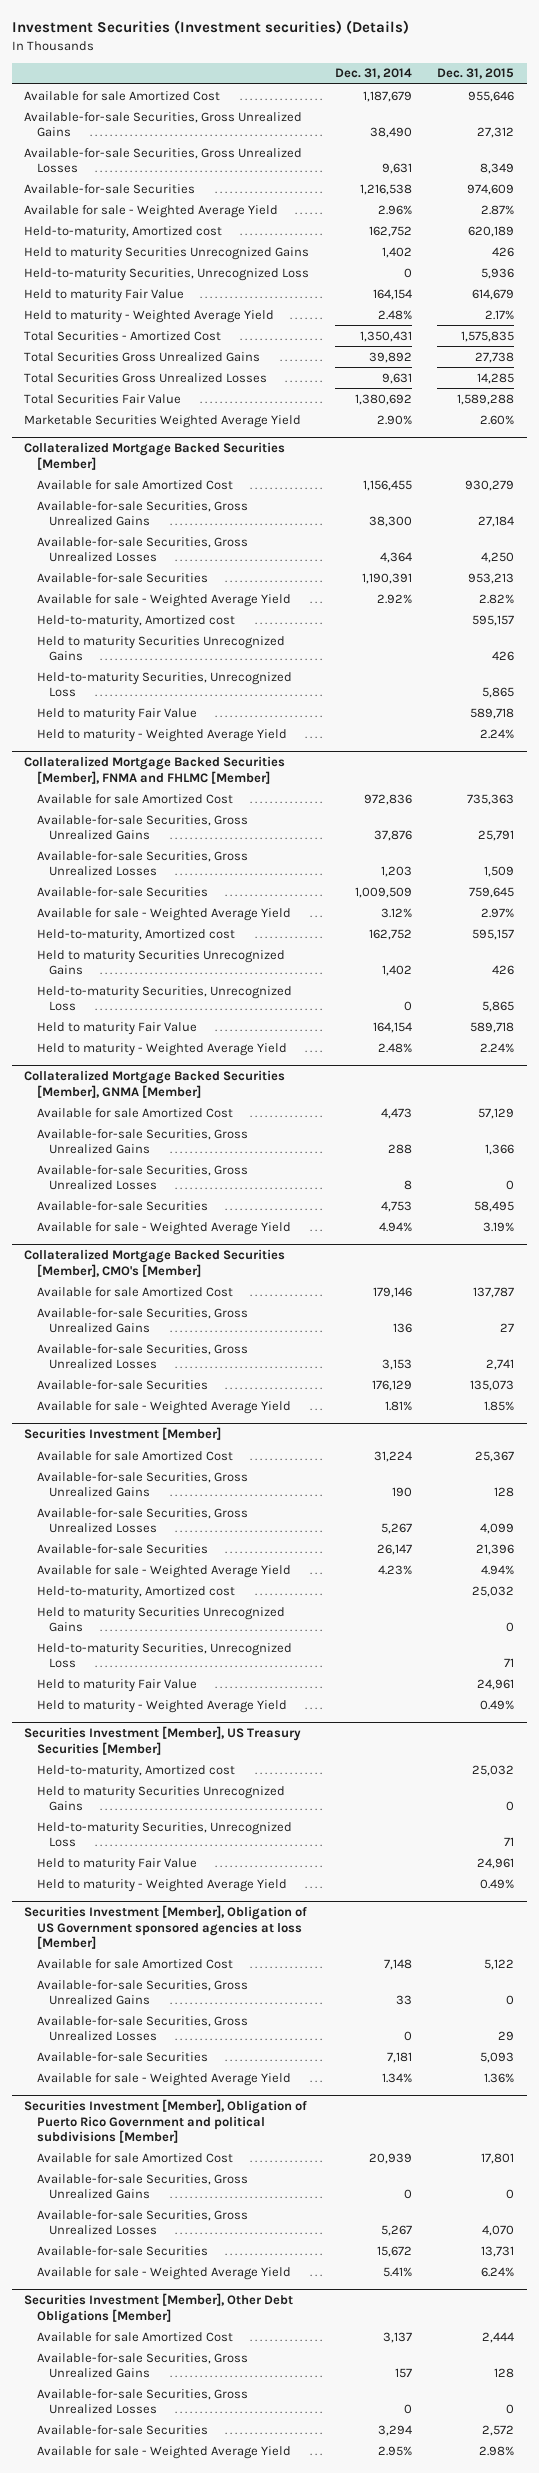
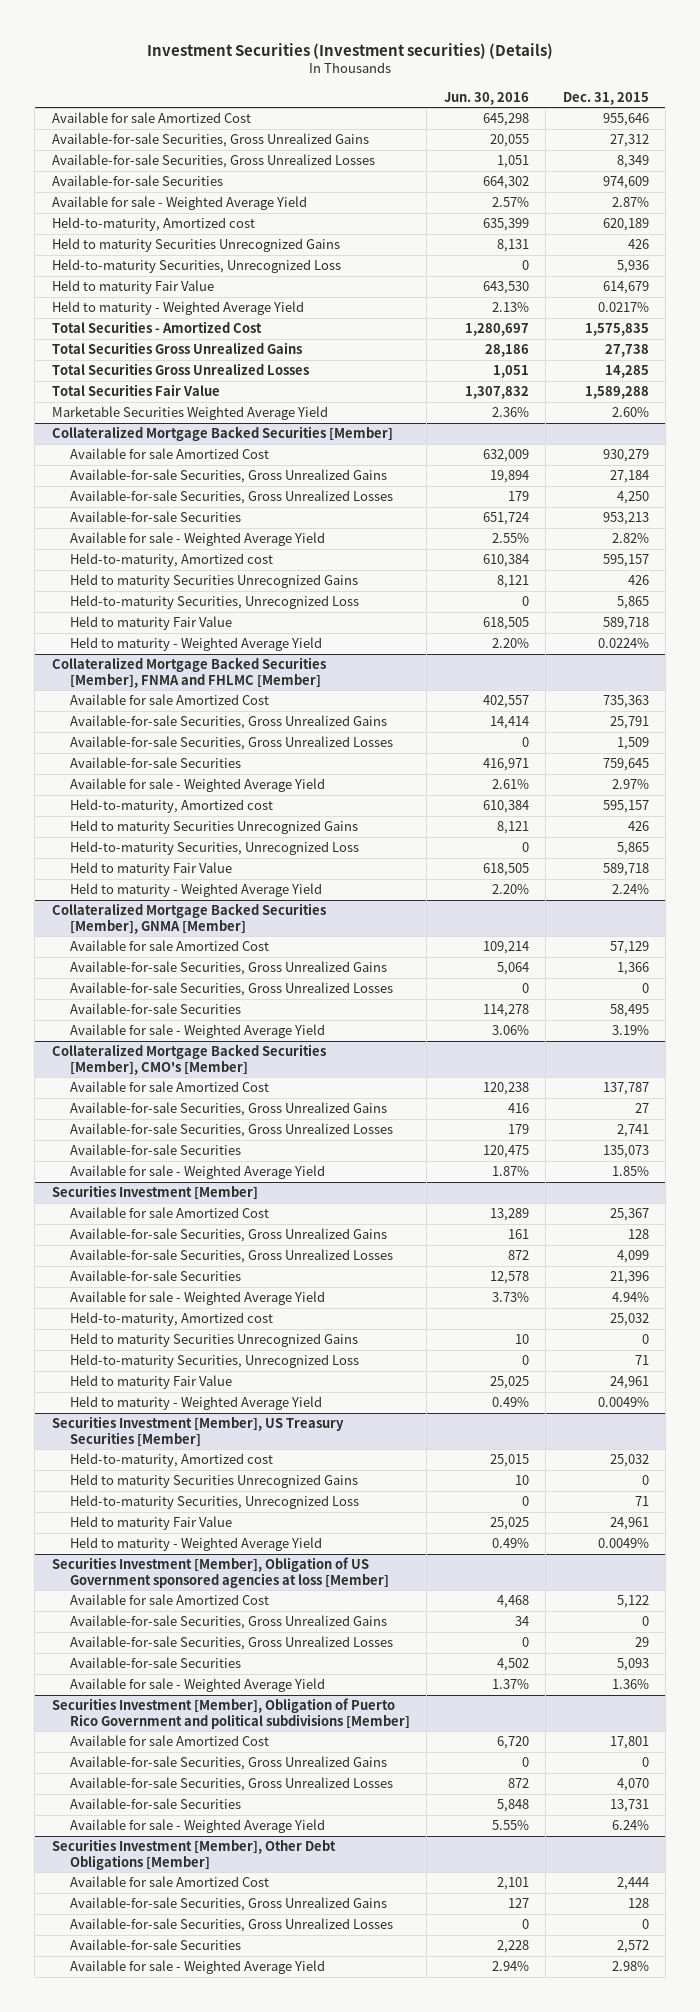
- | Dec. 31, 2014 | Dec. 31, 2015
+ | Jun. 30, 2016 | Dec. 31, 2015
- Held to maturity - Weighted Average Yield | 2.48% | 2.17%
+ Held to maturity - Weighted Average Yield | 2.13% | 0.0217%
@ Collateralized Mortgage Backed Securities [Member]
- Held to maturity - Weighted Average Yield | | 2.24%
+ Held to maturity - Weighted Average Yield | 2.20% | 0.0224%
@ Securities Investment [Member]
- Held to maturity - Weighted Average Yield | | 0.49%
+ Held to maturity - Weighted Average Yield | 0.49% | 0.0049%
@ Securities Investment [Member], US Treasury Securities [Member]
- Held to maturity - Weighted Average Yield | | 0.49%
+ Held to maturity - Weighted Average Yield | 0.49% | 0.0049%

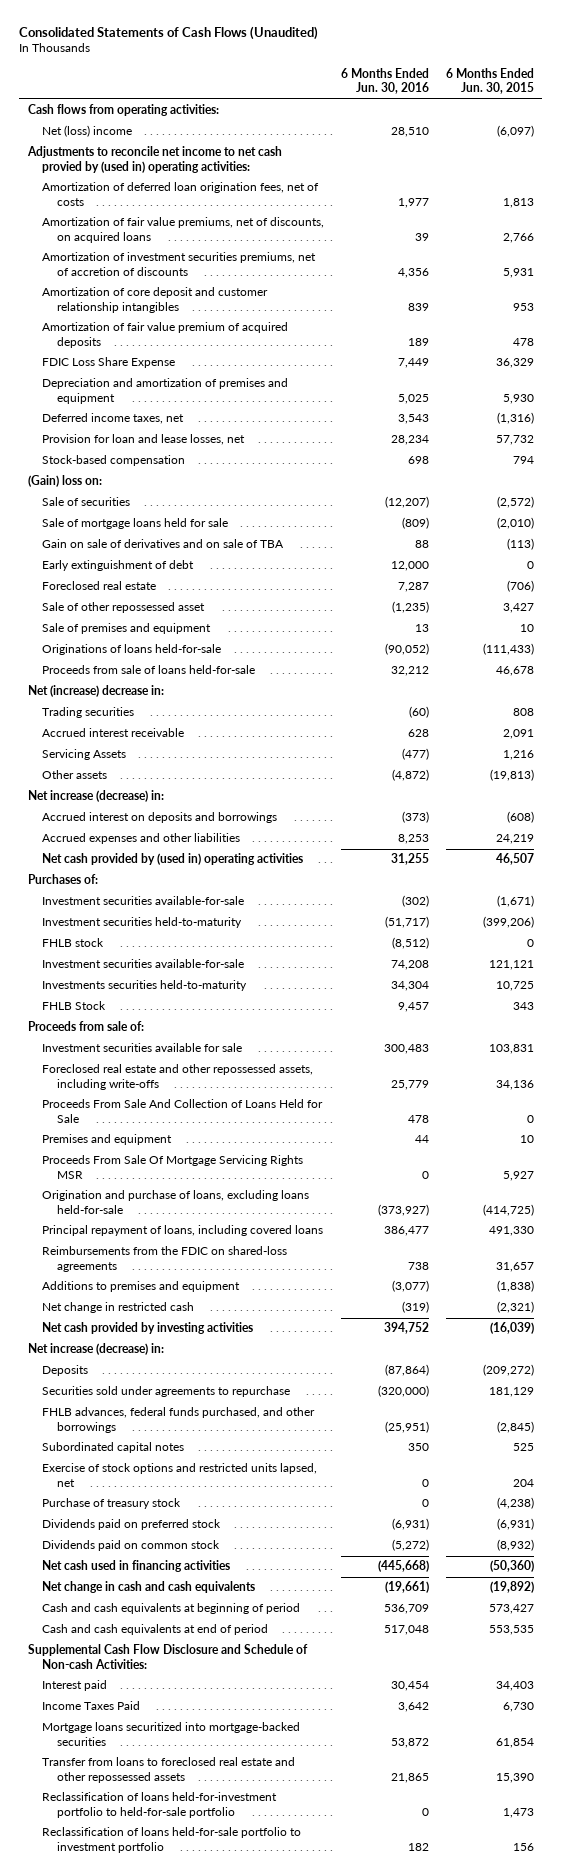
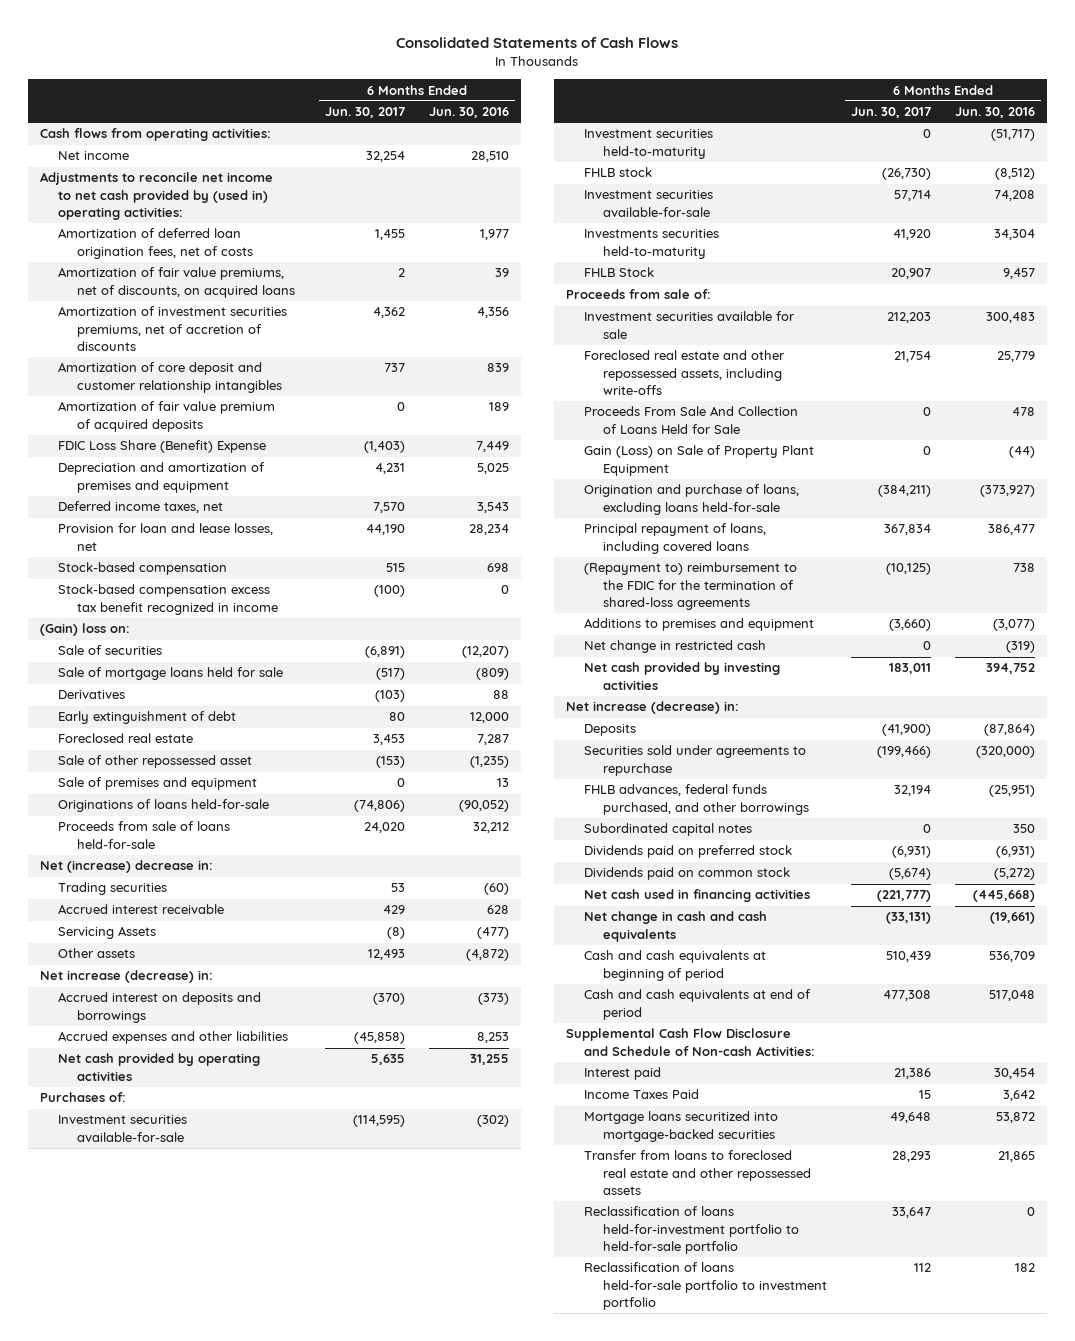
- Consolidated Statements of Cash Flows (Unaudited)
+ Consolidated Statements of Cash Flows
- | 6 Months Ended Jun. 30, 2016 | 6 Months Ended Jun. 30, 2015
+ | 6 Months Ended Jun. 30, 2017 | 6 Months Ended Jun. 30, 2016
- Net (loss) income | 28,510 | (6,097)
- Adjustments to reconcile net income to net cash provied by (used in) operating activities:
+ Net income | 32,254 | 28,510
+ Adjustments to reconcile net income to net cash provided by (used in) operating activities:
- FDIC Loss Share Expense | 7,449 | 36,329
+ FDIC Loss Share (Benefit) Expense | (1,403) | 7,449
+ Stock-based compensation excess tax benefit recognized in income | (100) | 0
- Gain on sale of derivatives and on sale of TBA | 88 | (113)
+ Derivatives | (103) | 88
- Net cash provided by (used in) operating activities | 31,255 | 46,507
+ Net cash provided by operating activities | 5,635 | 31,255
- Premises and equipment | 44 | 10
- Proceeds From Sale Of Mortgage Servicing Rights MSR | 0 | 5,927
+ Gain (Loss) on Sale of Property Plant Equipment | 0 | (44)
- Reimbursements from the FDIC on shared-loss agreements | 738 | 31,657
+ (Repayment to) reimbursement to the FDIC for the termination of shared-loss agreements | (10,125) | 738
- Exercise of stock options and restricted units lapsed, net | 0 | 204
- Purchase of treasury stock | 0 | (4,238)

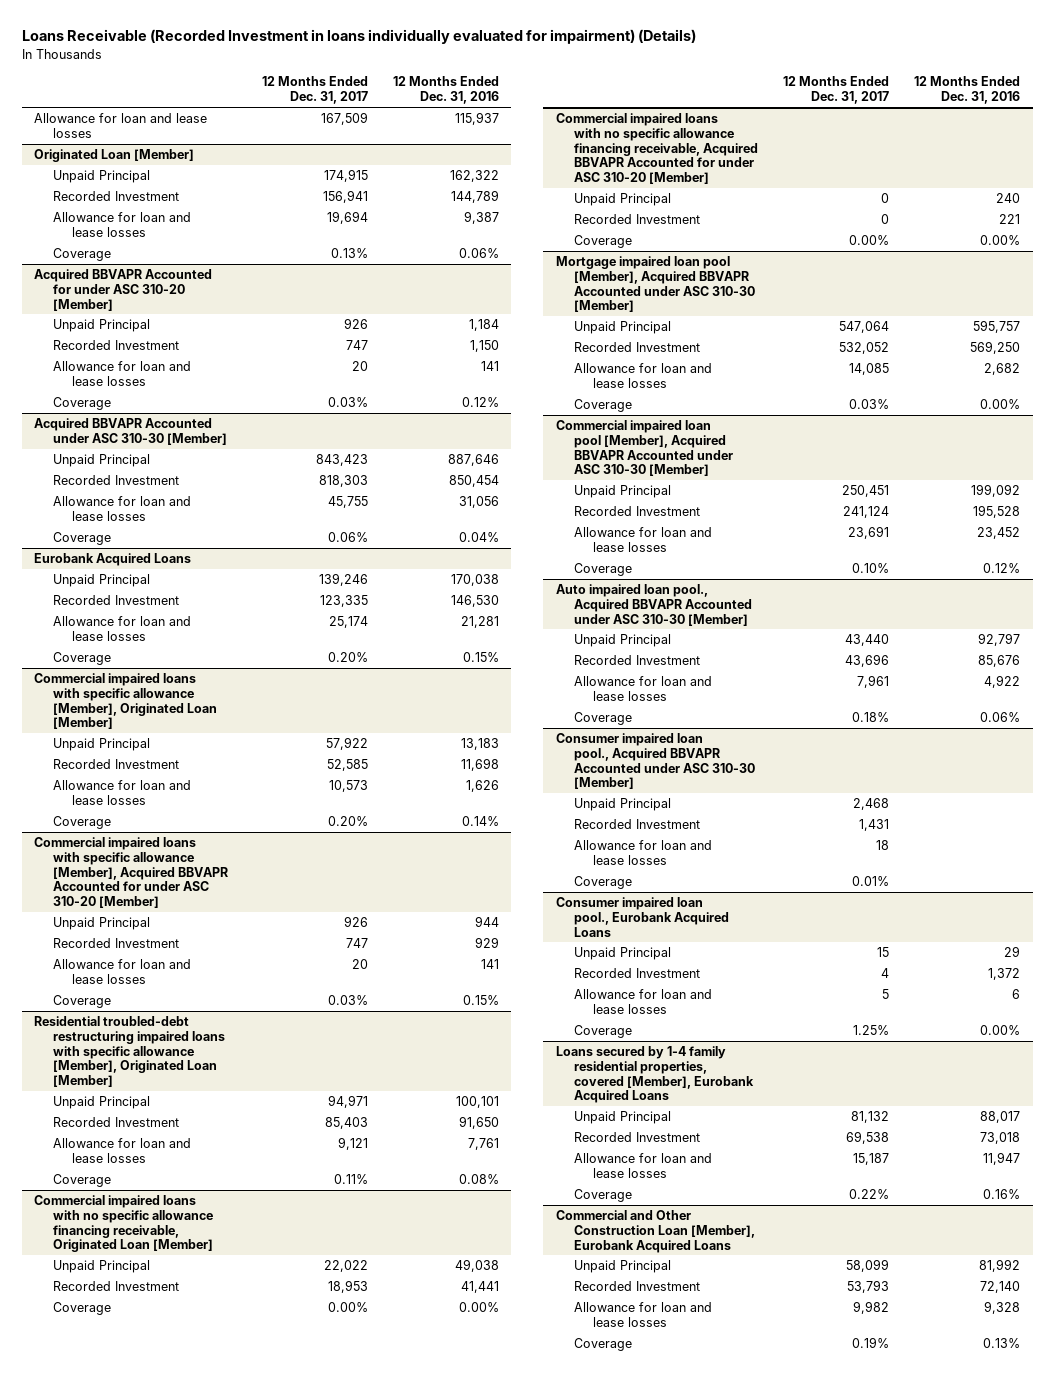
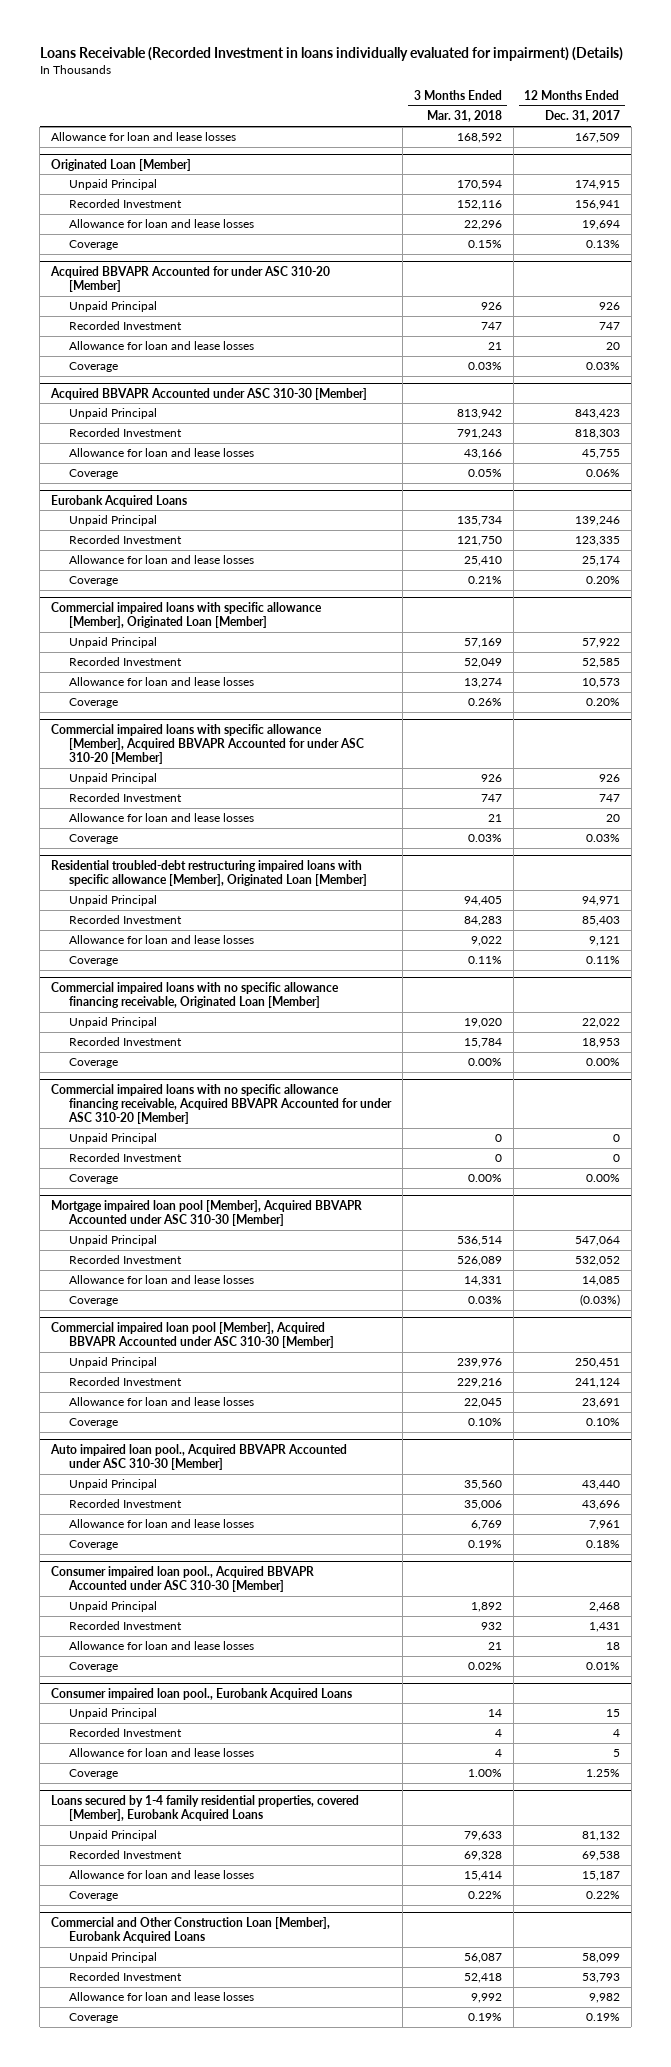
- | 12 Months Ended Dec. 31, 2017 | 12 Months Ended Dec. 31, 2016
+ | 3 Months Ended Mar. 31, 2018 | 12 Months Ended Dec. 31, 2017
@ Mortgage impaired loan pool [Member], Acquired BBVAPR Accounted under ASC 310-30 [Member]
- Coverage | 0.03% | 0.00%
+ Coverage | 0.03% | (0.03%)

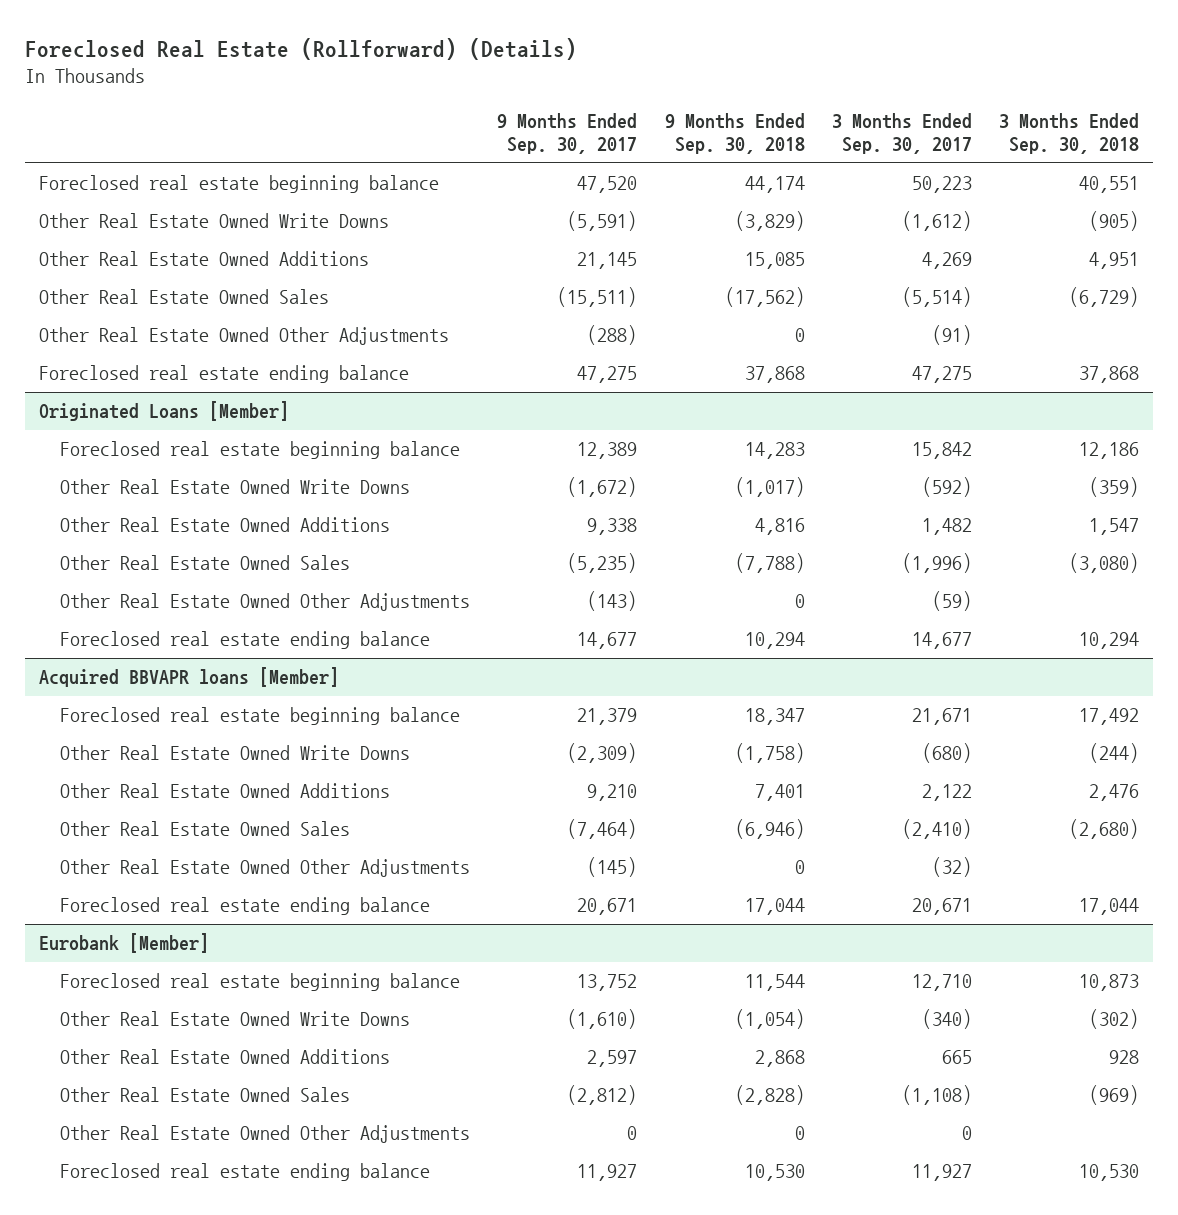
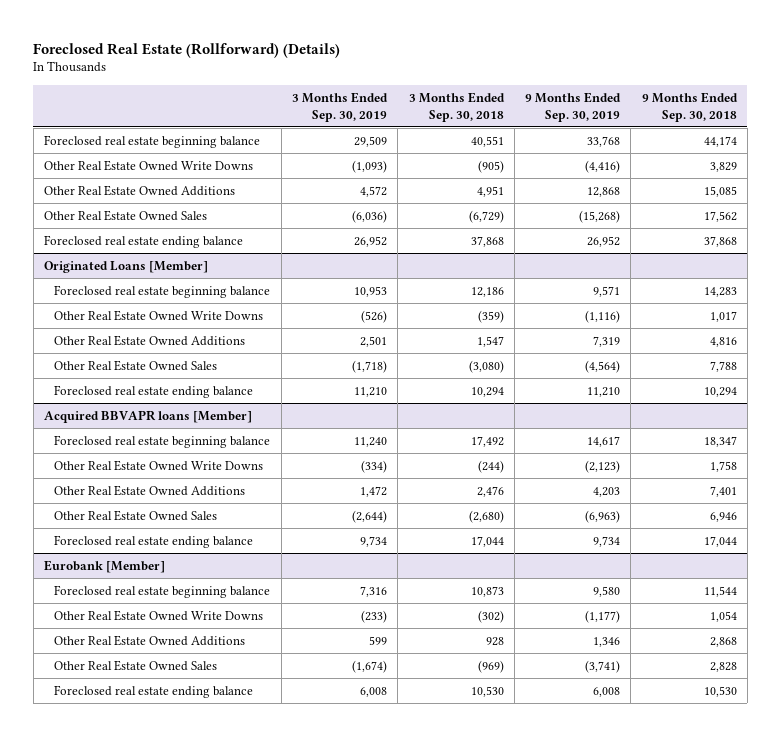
- | 9 Months Ended Sep. 30, 2017 | 9 Months Ended Sep. 30, 2018 | 3 Months Ended Sep. 30, 2017 | 3 Months Ended Sep. 30, 2018
+ | 3 Months Ended Sep. 30, 2019 | 3 Months Ended Sep. 30, 2018 | 9 Months Ended Sep. 30, 2019 | 9 Months Ended Sep. 30, 2018
- Other Real Estate Owned Write Downs | (5,591) | (3,829) | (1,612) | (905)
+ Other Real Estate Owned Write Downs | (1,093) | (905) | (4,416) | 3,829
- Other Real Estate Owned Sales | (15,511) | (17,562) | (5,514) | (6,729)
- Other Real Estate Owned Other Adjustments | (288) | 0 | (91) |
+ Other Real Estate Owned Sales | (6,036) | (6,729) | (15,268) | 17,562
@ Originated Loans [Member]
- Other Real Estate Owned Write Downs | (1,672) | (1,017) | (592) | (359)
+ Other Real Estate Owned Write Downs | (526) | (359) | (1,116) | 1,017
- Other Real Estate Owned Sales | (5,235) | (7,788) | (1,996) | (3,080)
- Other Real Estate Owned Other Adjustments | (143) | 0 | (59) |
+ Other Real Estate Owned Sales | (1,718) | (3,080) | (4,564) | 7,788
@ Acquired BBVAPR loans [Member]
- Other Real Estate Owned Write Downs | (2,309) | (1,758) | (680) | (244)
+ Other Real Estate Owned Write Downs | (334) | (244) | (2,123) | 1,758
- Other Real Estate Owned Sales | (7,464) | (6,946) | (2,410) | (2,680)
- Other Real Estate Owned Other Adjustments | (145) | 0 | (32) |
+ Other Real Estate Owned Sales | (2,644) | (2,680) | (6,963) | 6,946
@ Eurobank [Member]
- Other Real Estate Owned Write Downs | (1,610) | (1,054) | (340) | (302)
+ Other Real Estate Owned Write Downs | (233) | (302) | (1,177) | 1,054
- Other Real Estate Owned Sales | (2,812) | (2,828) | (1,108) | (969)
- Other Real Estate Owned Other Adjustments | 0 | 0 | 0 |
+ Other Real Estate Owned Sales | (1,674) | (969) | (3,741) | 2,828

